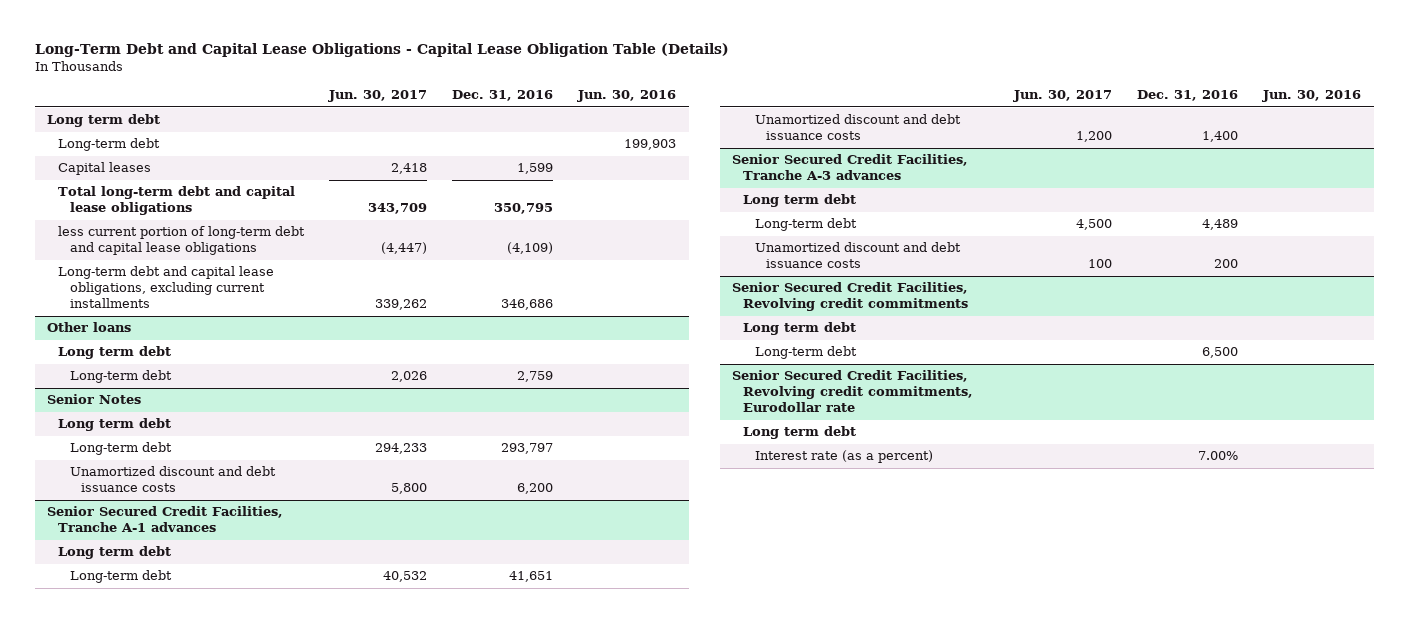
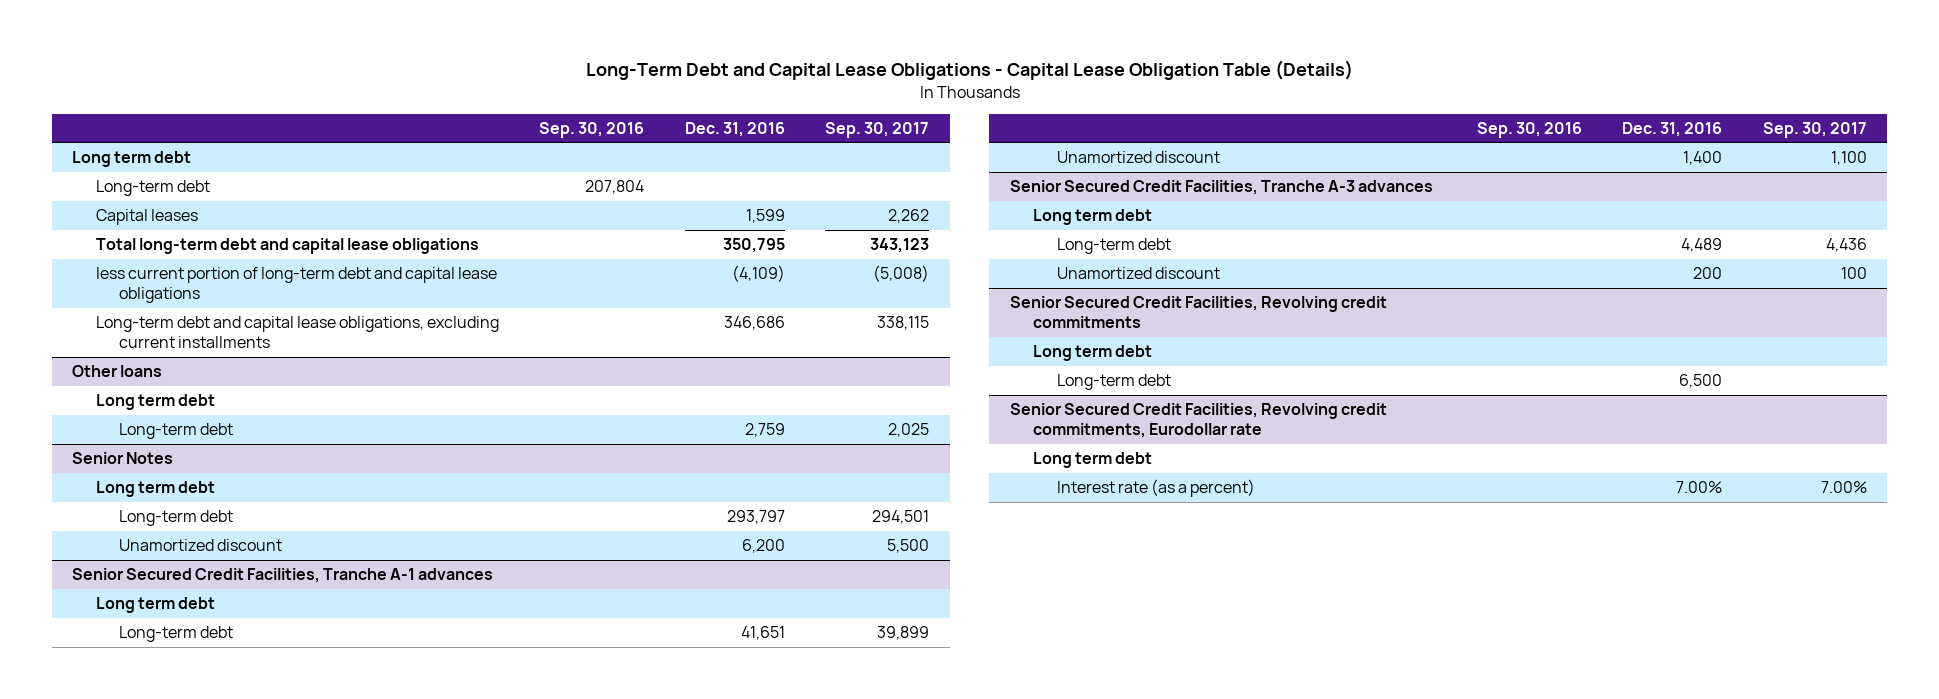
- | Jun. 30, 2017 | Dec. 31, 2016 | Jun. 30, 2016
+ | Sep. 30, 2016 | Dec. 31, 2016 | Sep. 30, 2017
@ Senior Notes
- Unamortized discount and debt issuance costs | 5,800 | 6,200 |
+ Unamortized discount | | 6,200 | 5,500
@ Senior Secured Credit Facilities, Tranche A-1 advances
- Unamortized discount and debt issuance costs | 1,200 | 1,400 |
+ Unamortized discount | | 1,400 | 1,100
@ Senior Secured Credit Facilities, Tranche A-3 advances
- Unamortized discount and debt issuance costs | 100 | 200 |
+ Unamortized discount | | 200 | 100

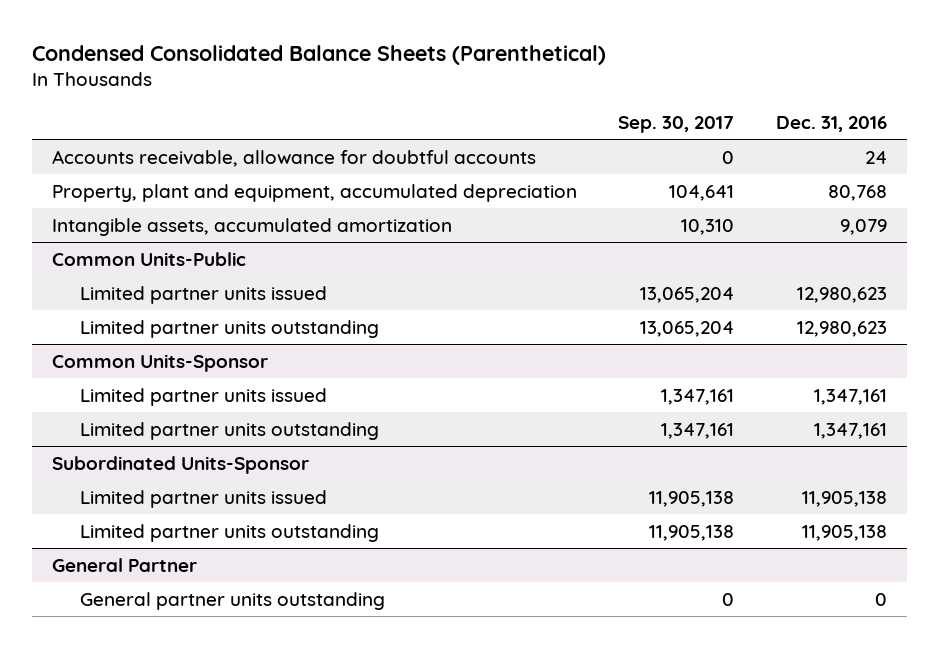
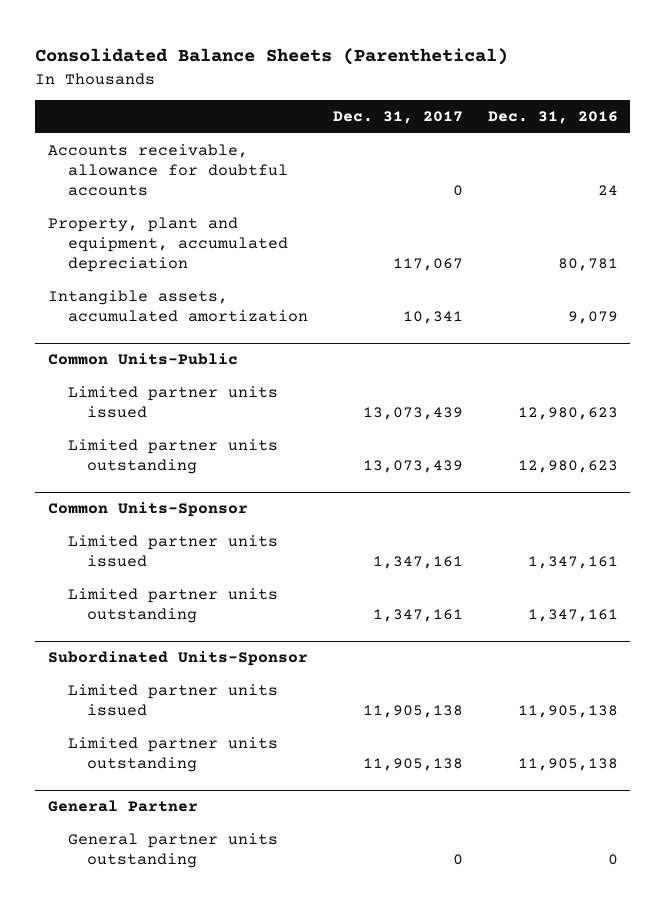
- Condensed Consolidated Balance Sheets (Parenthetical)
+ Consolidated Balance Sheets (Parenthetical)
- | Sep. 30, 2017 | Dec. 31, 2016
+ | Dec. 31, 2017 | Dec. 31, 2016
- Property, plant and equipment, accumulated depreciation | 104,641 | 80,768
+ Property, plant and equipment, accumulated depreciation | 117,067 | 80,781

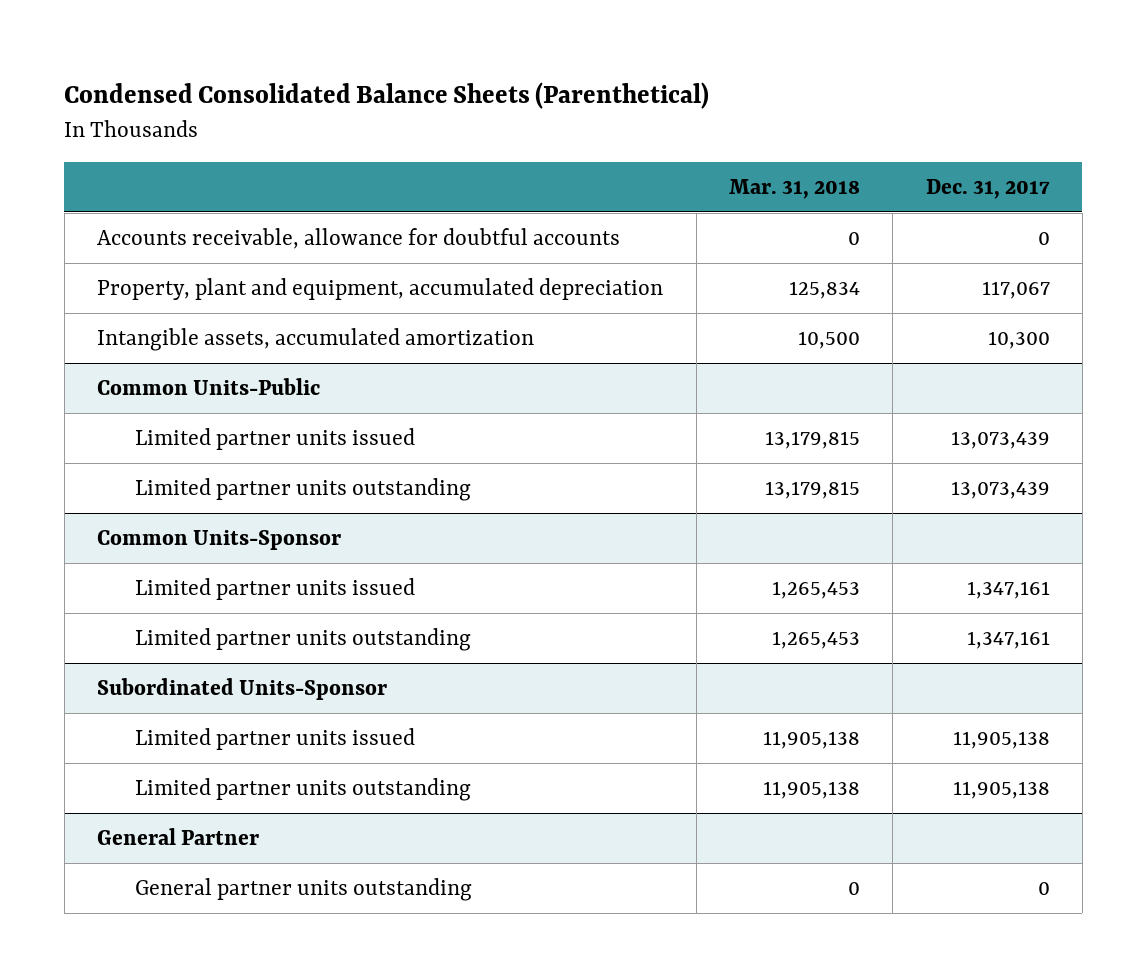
- Consolidated Balance Sheets (Parenthetical)
+ Condensed Consolidated Balance Sheets (Parenthetical)
- | Dec. 31, 2017 | Dec. 31, 2016
+ | Mar. 31, 2018 | Dec. 31, 2017
- Intangible assets, accumulated amortization | 10,341 | 9,079
+ Intangible assets, accumulated amortization | 10,500 | 10,300

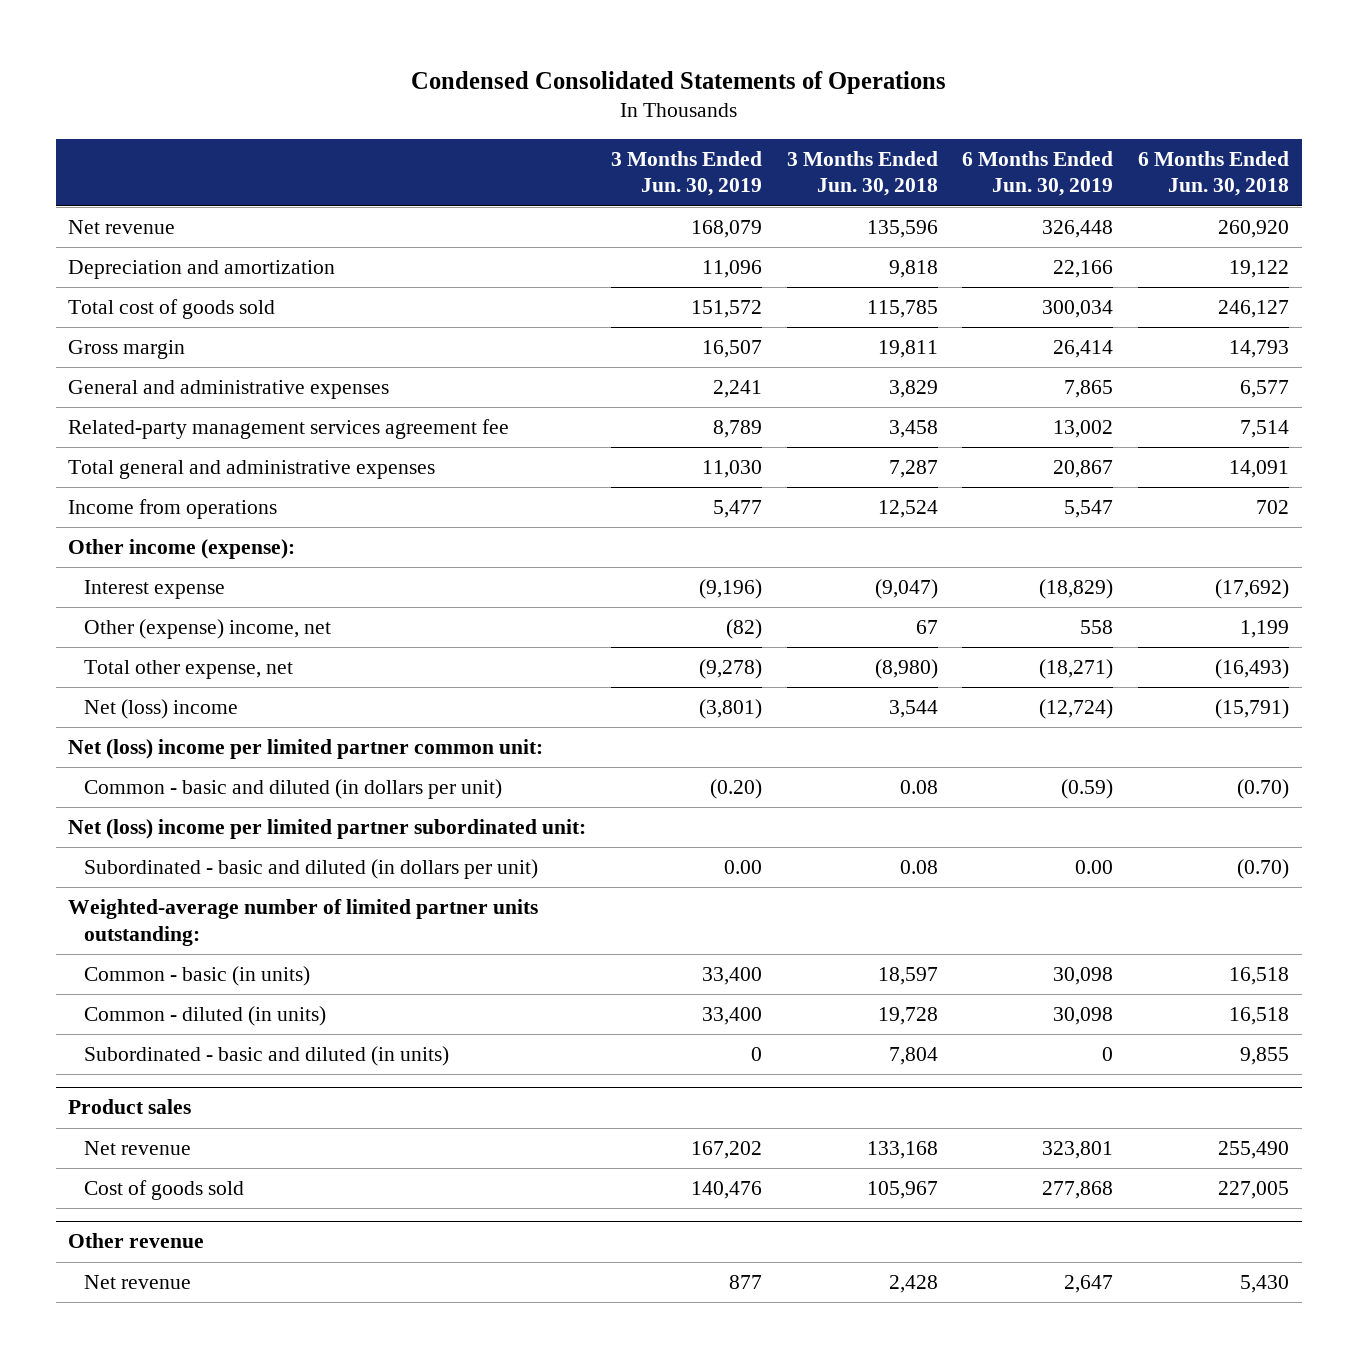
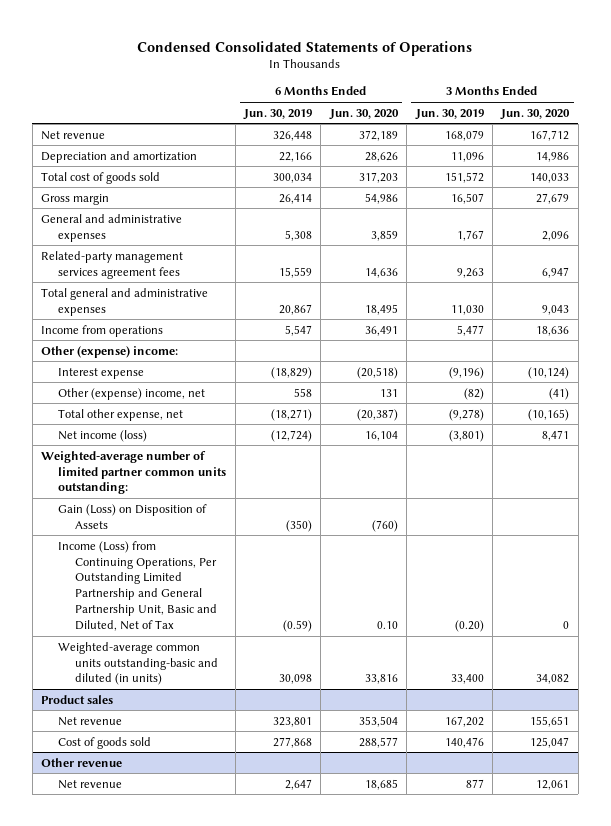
- | 3 Months Ended Jun. 30, 2019 | 3 Months Ended Jun. 30, 2018 | 6 Months Ended Jun. 30, 2019 | 6 Months Ended Jun. 30, 2018
+ | 6 Months Ended Jun. 30, 2019 | 6 Months Ended Jun. 30, 2020 | 3 Months Ended Jun. 30, 2019 | 3 Months Ended Jun. 30, 2020
- General and administrative expenses | 2,241 | 3,829 | 7,865 | 6,577
- Related-party management services agreement fee | 8,789 | 3,458 | 13,002 | 7,514
+ General and administrative expenses | 5,308 | 3,859 | 1,767 | 2,096
+ Related-party management services agreement fees | 15,559 | 14,636 | 9,263 | 6,947
- Other income (expense):
+ Other (expense) income:
- Net (loss) income | (3,801) | 3,544 | (12,724) | (15,791)
- Net (loss) income per limited partner common unit:
- Common - basic and diluted (in dollars per unit) | (0.20) | 0.08 | (0.59) | (0.70)
- Net (loss) income per limited partner subordinated unit:
- Subordinated - basic and diluted (in dollars per unit) | 0.00 | 0.08 | 0.00 | (0.70)
- Weighted-average number of limited partner units outstanding:
- Common - basic (in units) | 33,400 | 18,597 | 30,098 | 16,518
- Common - diluted (in units) | 33,400 | 19,728 | 30,098 | 16,518
- Subordinated - basic and diluted (in units) | 0 | 7,804 | 0 | 9,855
+ Net income (loss) | (12,724) | 16,104 | (3,801) | 8,471
+ Weighted-average number of limited partner common units outstanding:
+ Gain (Loss) on Disposition of Assets | (350) | (760) | |
+ Income (Loss) from Continuing Operations, Per Outstanding Limited Partnership and General Partnership Unit, Basic and Diluted, Net of Tax | (0.59) | 0.10 | (0.20) | 0
+ Weighted-average common units outstanding-basic and diluted (in units) | 30,098 | 33,816 | 33,400 | 34,082

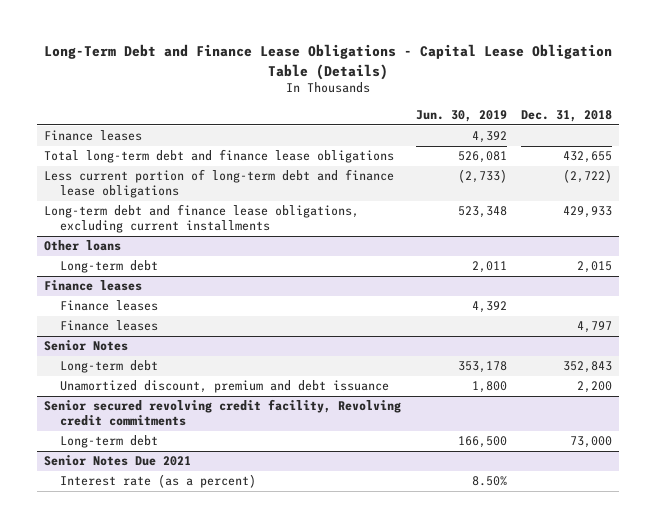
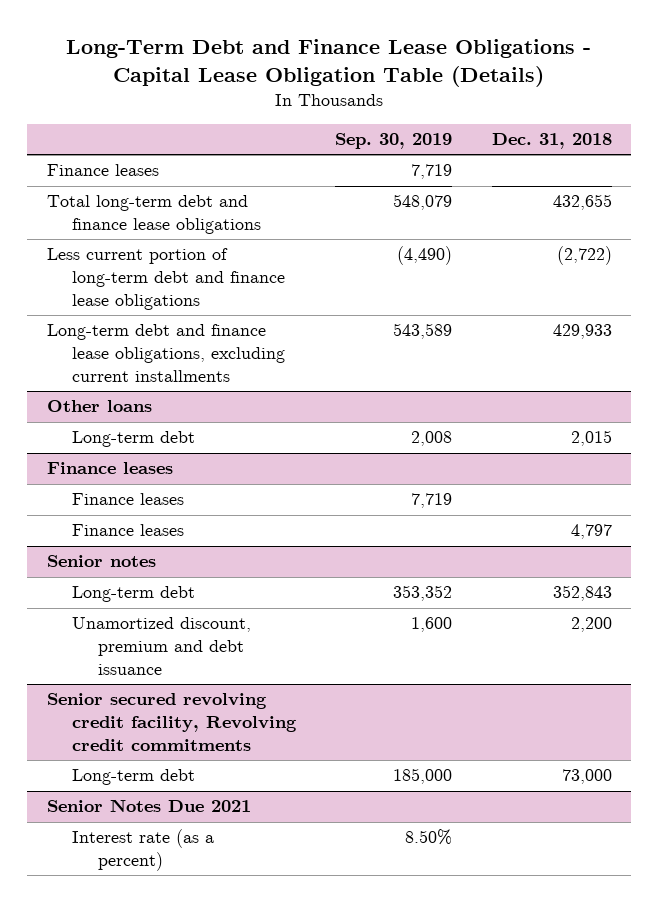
- | Jun. 30, 2019 | Dec. 31, 2018
+ | Sep. 30, 2019 | Dec. 31, 2018
- Senior Notes
+ Senior notes

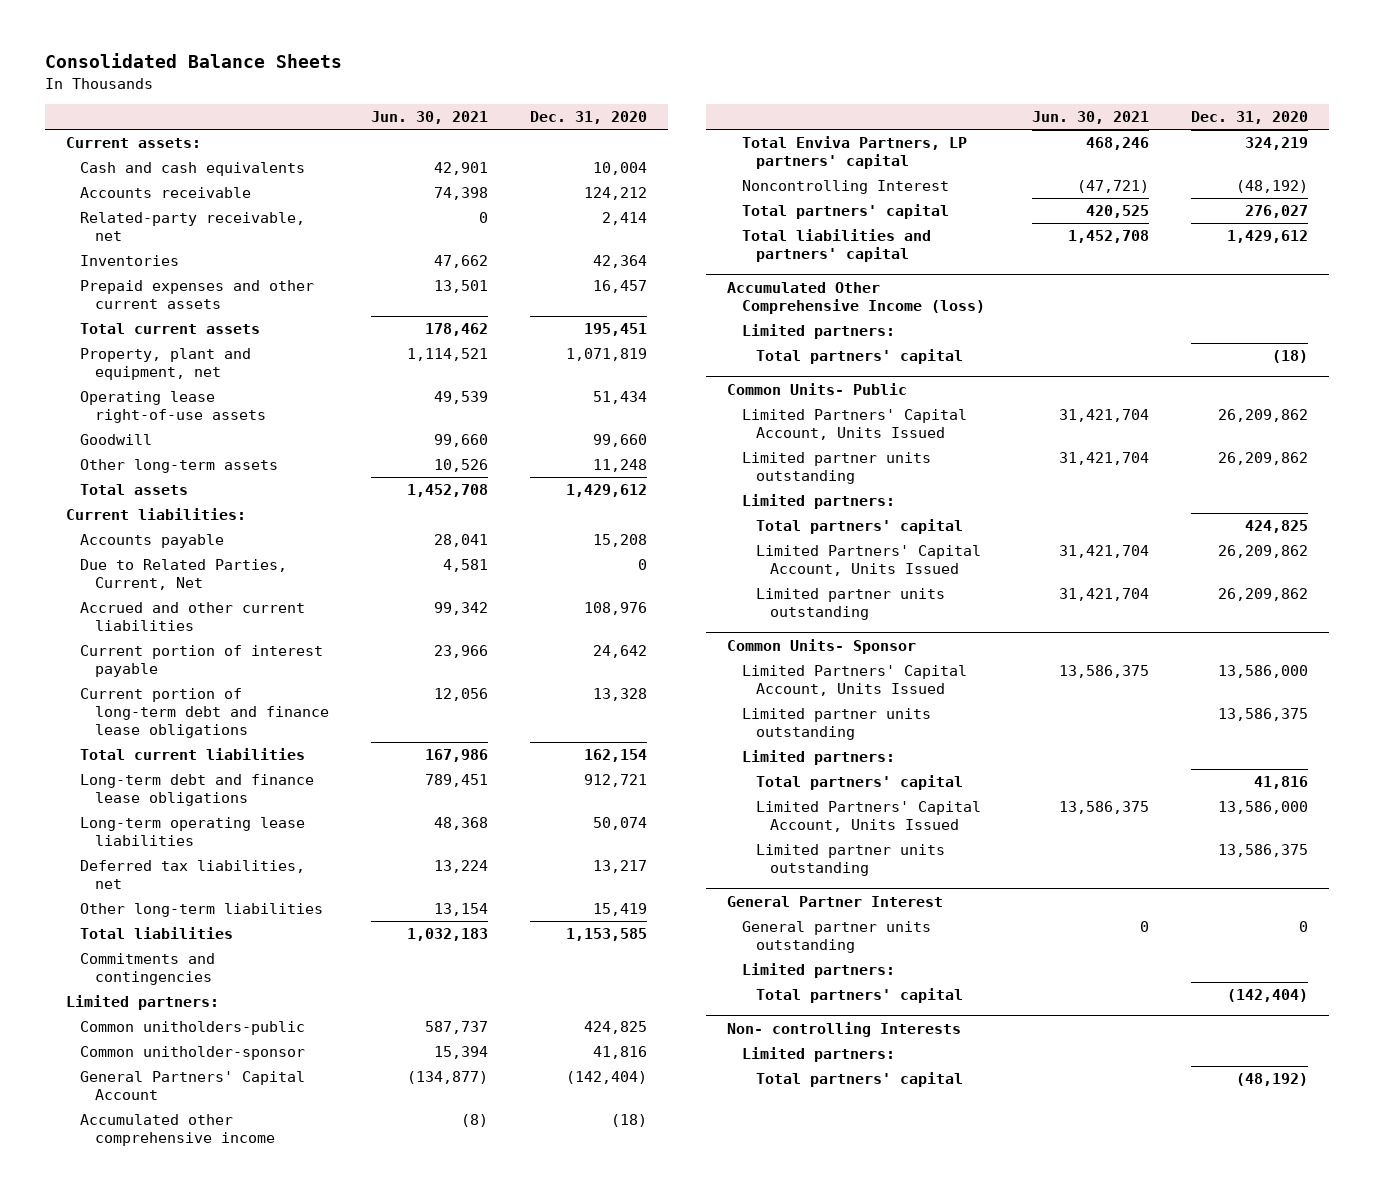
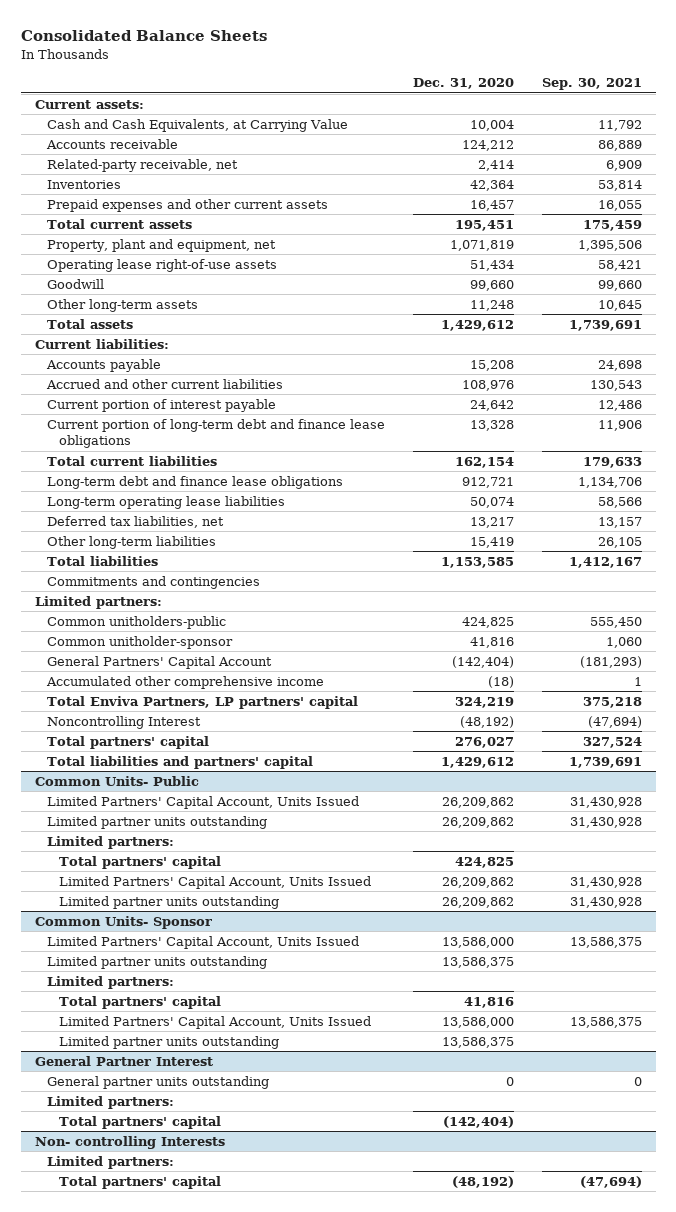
- | Jun. 30, 2021 | Dec. 31, 2020
+ | Dec. 31, 2020 | Sep. 30, 2021
- Cash and cash equivalents | 42,901 | 10,004
+ Cash and Cash Equivalents, at Carrying Value | 10,004 | 11,792
- Due to Related Parties, Current, Net | 4,581 | 0
- Accumulated Other Comprehensive Income (loss)
- Limited partners:
- Total partners' capital | | (18)

